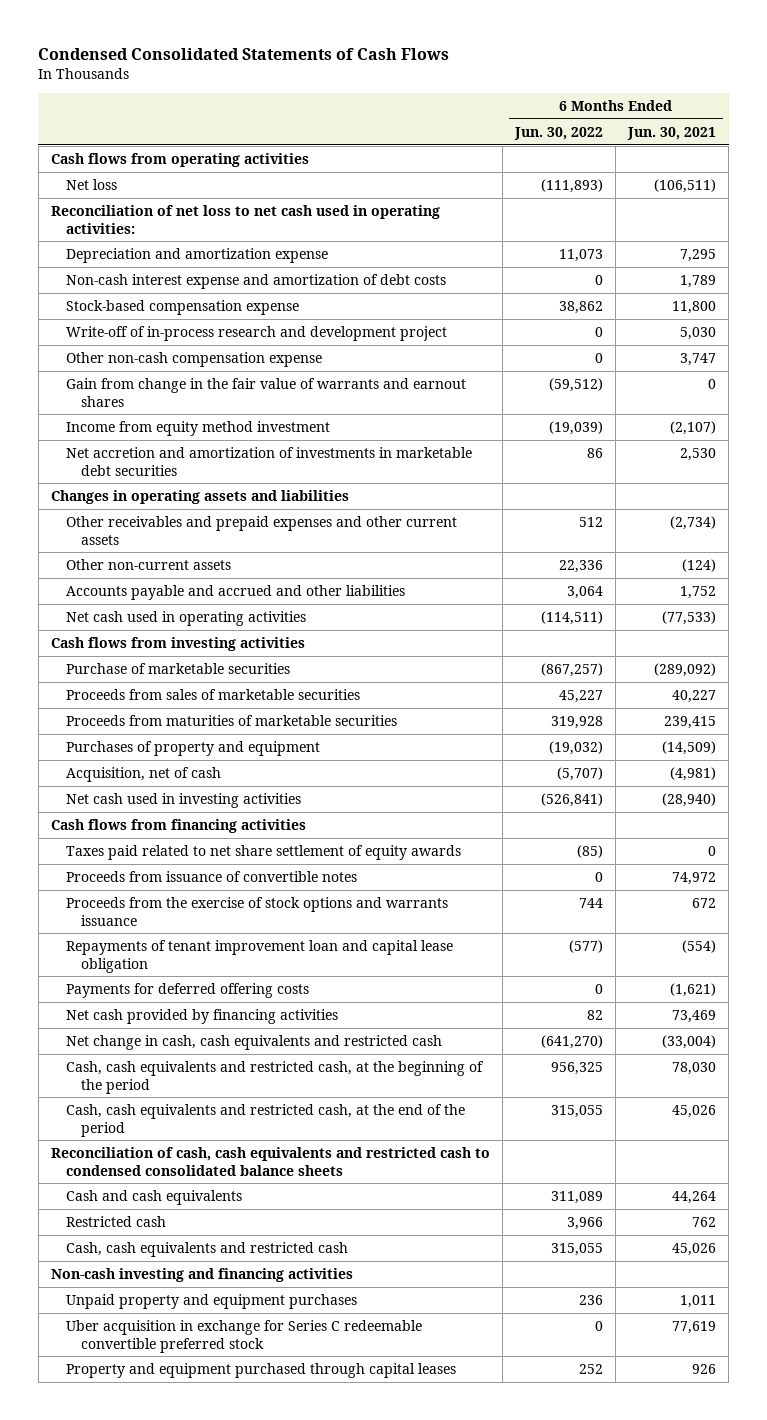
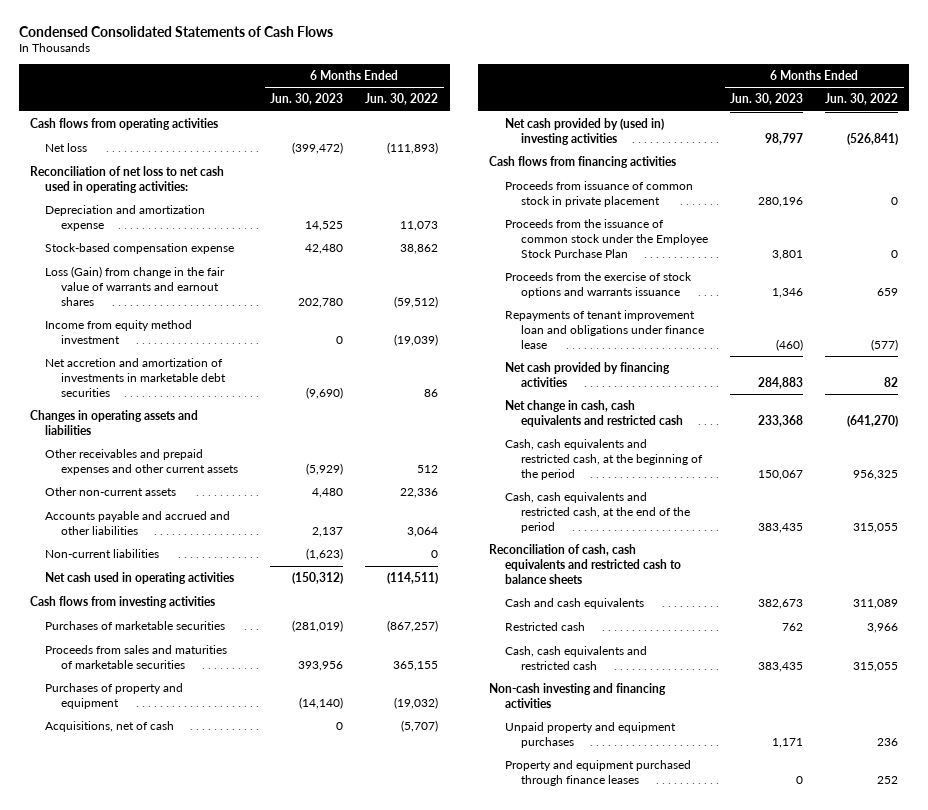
- | 6 Months Ended Jun. 30, 2022 | 6 Months Ended Jun. 30, 2021
+ | 6 Months Ended Jun. 30, 2023 | 6 Months Ended Jun. 30, 2022
- Non-cash interest expense and amortization of debt costs | 0 | 1,789
- Write-off of in-process research and development project | 0 | 5,030
- Other non-cash compensation expense | 0 | 3,747
- Gain from change in the fair value of warrants and earnout shares | (59,512) | 0
+ Loss (Gain) from change in the fair value of warrants and earnout shares | 202,780 | (59,512)
+ Non-current liabilities | (1,623) | 0
- Purchase of marketable securities | (867,257) | (289,092)
- Proceeds from sales of marketable securities | 45,227 | 40,227
- Proceeds from maturities of marketable securities | 319,928 | 239,415
+ Purchases of marketable securities | (281,019) | (867,257)
+ Proceeds from sales and maturities of marketable securities | 393,956 | 365,155
- Acquisition, net of cash | (5,707) | (4,981)
- Net cash used in investing activities | (526,841) | (28,940)
+ Acquisitions, net of cash | 0 | (5,707)
+ Net cash provided by (used in) investing activities | 98,797 | (526,841)
- Taxes paid related to net share settlement of equity awards | (85) | 0
- Proceeds from issuance of convertible notes | 0 | 74,972
- Proceeds from the exercise of stock options and warrants issuance | 744 | 672
- Repayments of tenant improvement loan and capital lease obligation | (577) | (554)
- Payments for deferred offering costs | 0 | (1,621)
+ Proceeds from issuance of common stock in private placement | 280,196 | 0
+ Proceeds from the issuance of common stock under the Employee Stock Purchase Plan | 3,801 | 0
+ Proceeds from the exercise of stock options and warrants issuance | 1,346 | 659
+ Repayments of tenant improvement loan and obligations under finance lease | (460) | (577)
- Reconciliation of cash, cash equivalents and restricted cash to condensed consolidated balance sheets
+ Reconciliation of cash, cash equivalents and restricted cash to balance sheets
- Uber acquisition in exchange for Series C redeemable convertible preferred stock | 0 | 77,619
- Property and equipment purchased through capital leases | 252 | 926
+ Property and equipment purchased through finance leases | 0 | 252

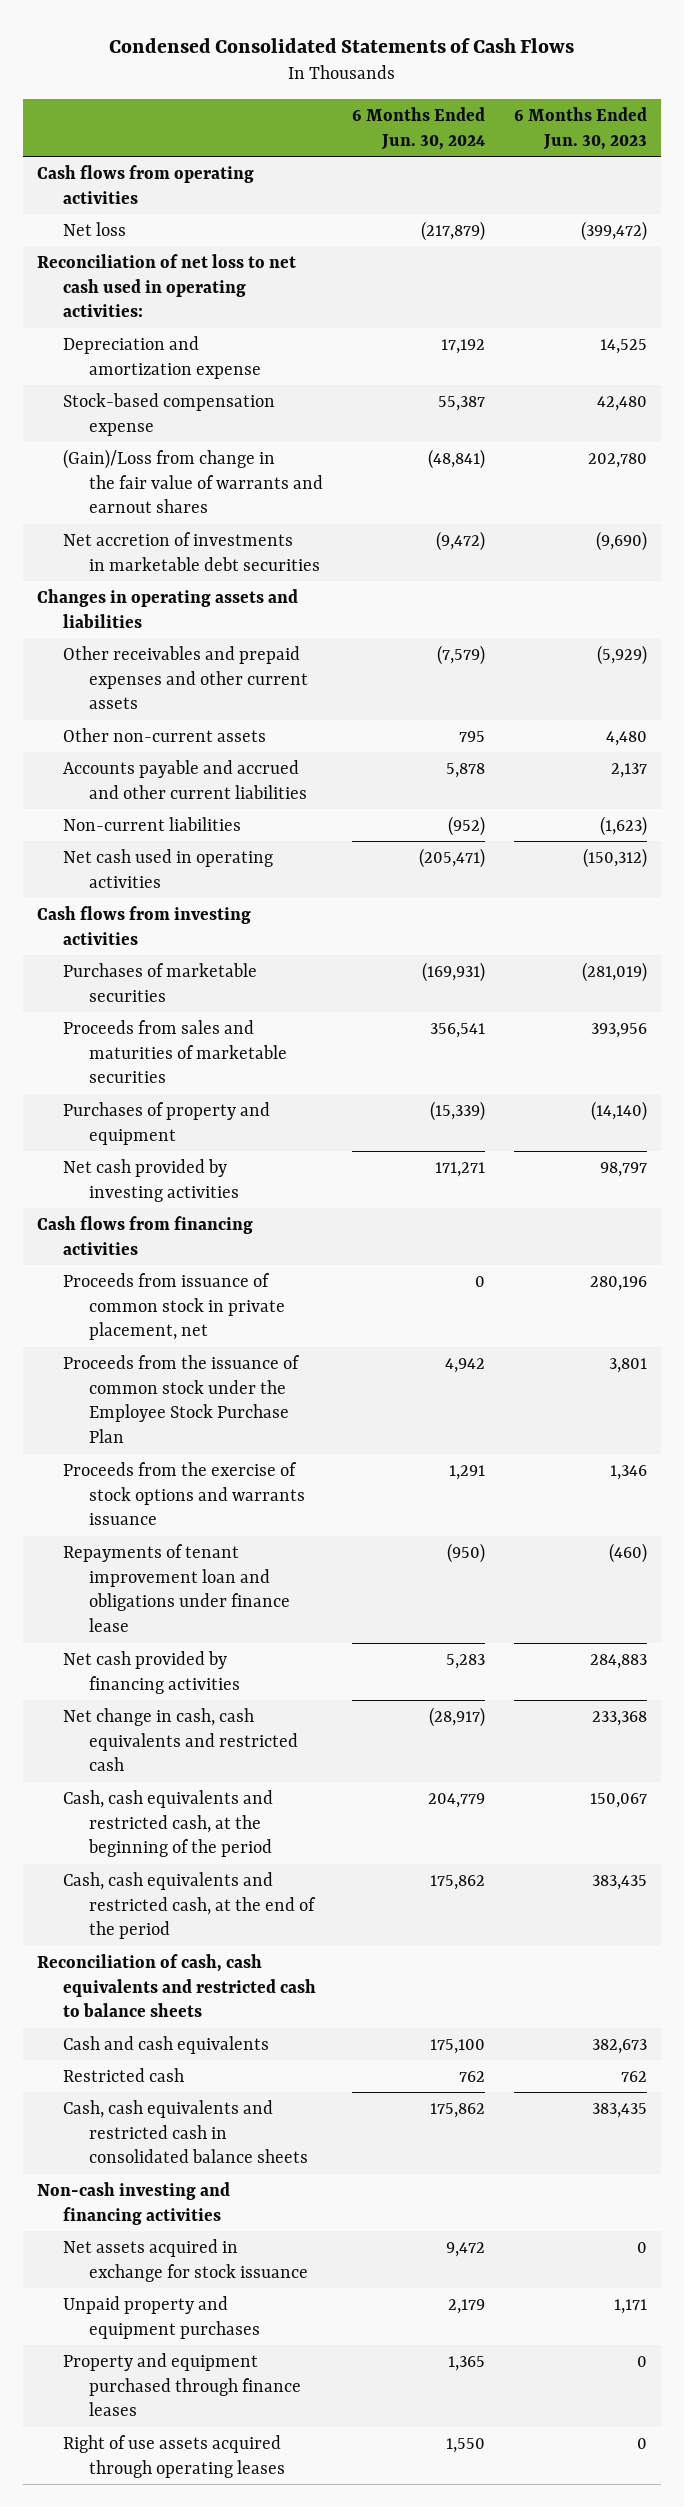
- | 6 Months Ended Jun. 30, 2023 | 6 Months Ended Jun. 30, 2022
+ | 6 Months Ended Jun. 30, 2024 | 6 Months Ended Jun. 30, 2023
- Loss (Gain) from change in the fair value of warrants and earnout shares | 202,780 | (59,512)
- Income from equity method investment | 0 | (19,039)
- Net accretion and amortization of investments in marketable debt securities | (9,690) | 86
+ (Gain)/Loss from change in the fair value of warrants and earnout shares | (48,841) | 202,780
+ Net accretion of investments in marketable debt securities | (9,472) | (9,690)
- Accounts payable and accrued and other liabilities | 2,137 | 3,064
+ Accounts payable and accrued and other current liabilities | 5,878 | 2,137
- Acquisitions, net of cash | 0 | (5,707)
- Net cash provided by (used in) investing activities | 98,797 | (526,841)
+ Net cash provided by investing activities | 171,271 | 98,797
- Proceeds from issuance of common stock in private placement | 280,196 | 0
+ Proceeds from issuance of common stock in private placement, net | 0 | 280,196
- Cash, cash equivalents and restricted cash | 383,435 | 315,055
+ Cash, cash equivalents and restricted cash in consolidated balance sheets | 175,862 | 383,435
+ Net assets acquired in exchange for stock issuance | 9,472 | 0
+ Right of use assets acquired through operating leases | 1,550 | 0

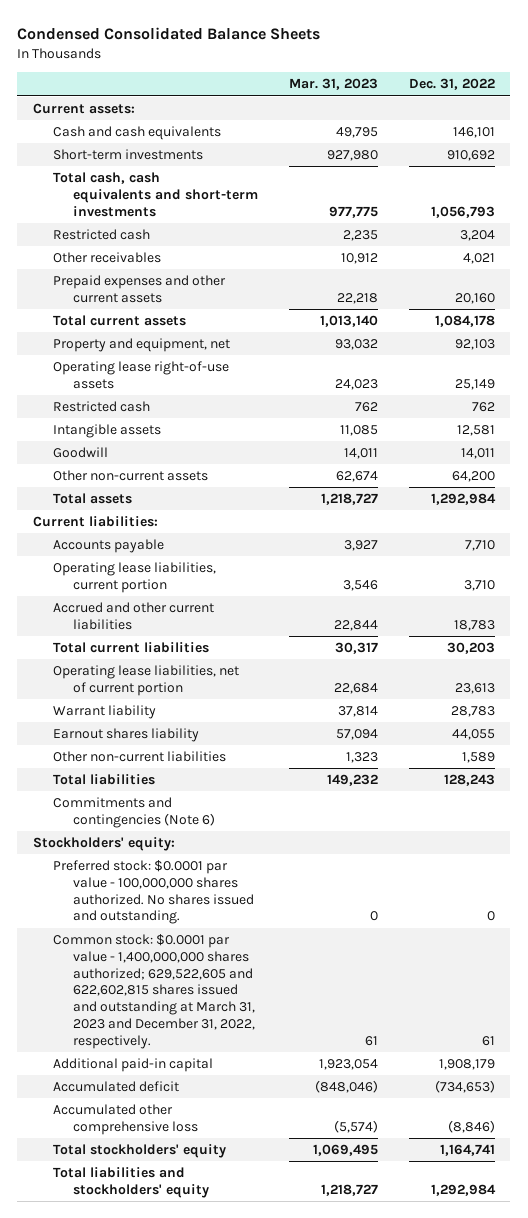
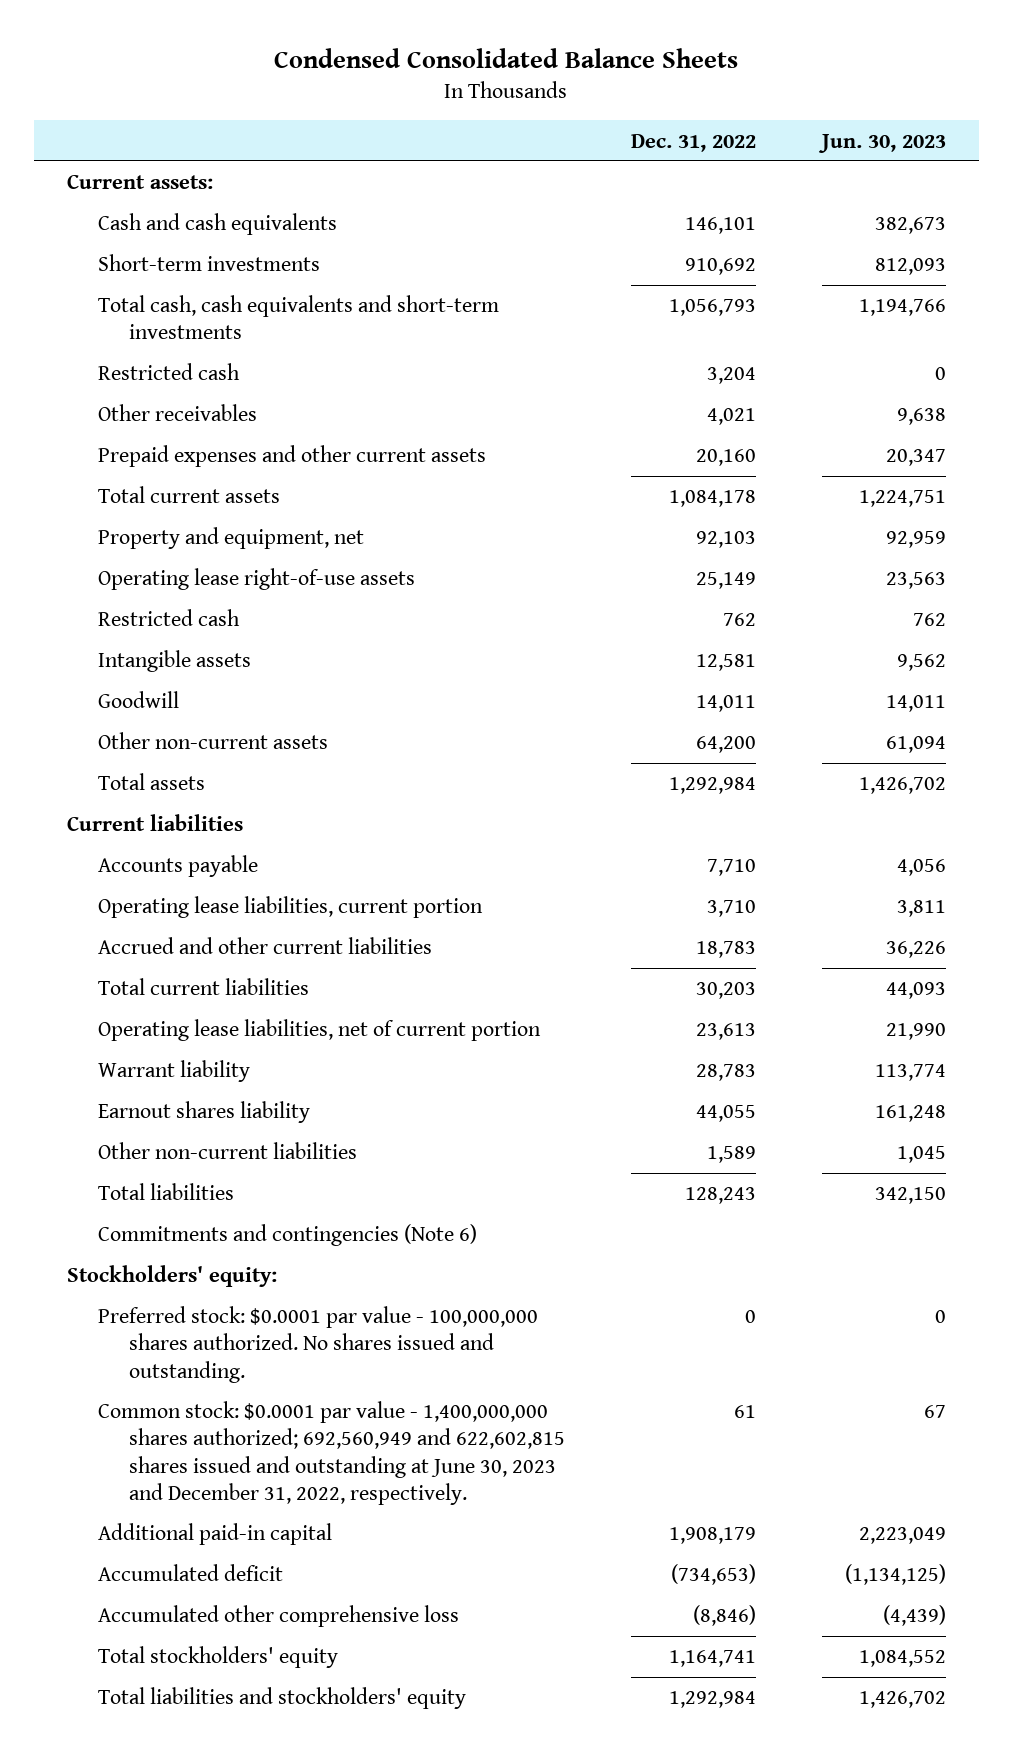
- | Mar. 31, 2023 | Dec. 31, 2022
+ | Dec. 31, 2022 | Jun. 30, 2023
- Current liabilities:
+ Current liabilities
- Common stock: $0.0001 par value - 1,400,000,000 shares authorized; 629,522,605 and 622,602,815 shares issued and outstanding at March 31, 2023 and December 31, 2022, respectively. | 61 | 61
+ Common stock: $0.0001 par value - 1,400,000,000 shares authorized; 692,560,949 and 622,602,815 shares issued and outstanding at June 30, 2023 and December 31, 2022, respectively. | 61 | 67

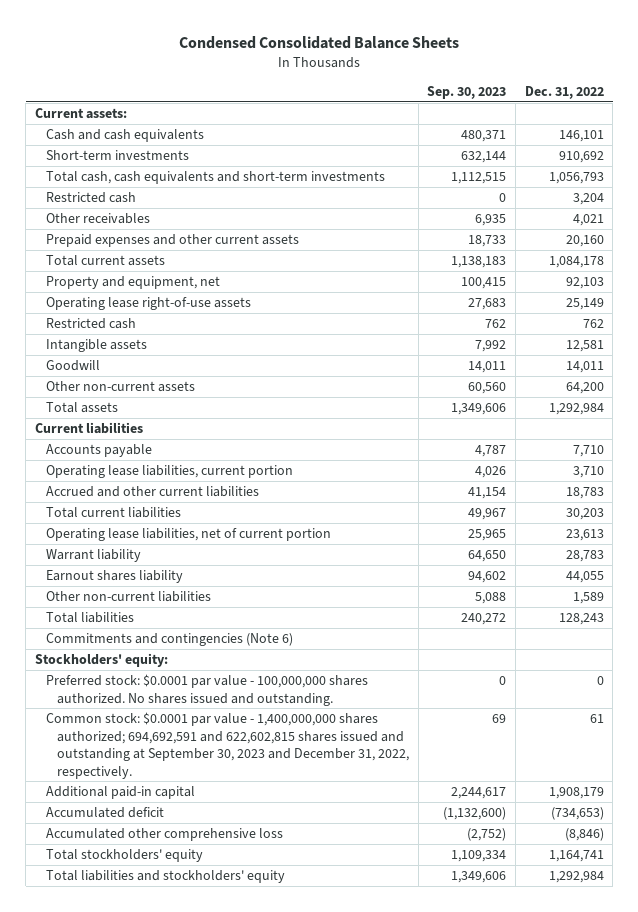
- | Dec. 31, 2022 | Jun. 30, 2023
+ | Sep. 30, 2023 | Dec. 31, 2022
- Common stock: $0.0001 par value - 1,400,000,000 shares authorized; 692,560,949 and 622,602,815 shares issued and outstanding at June 30, 2023 and December 31, 2022, respectively. | 61 | 67
+ Common stock: $0.0001 par value - 1,400,000,000 shares authorized; 694,692,591 and 622,602,815 shares issued and outstanding at September 30, 2023 and December 31, 2022, respectively. | 69 | 61

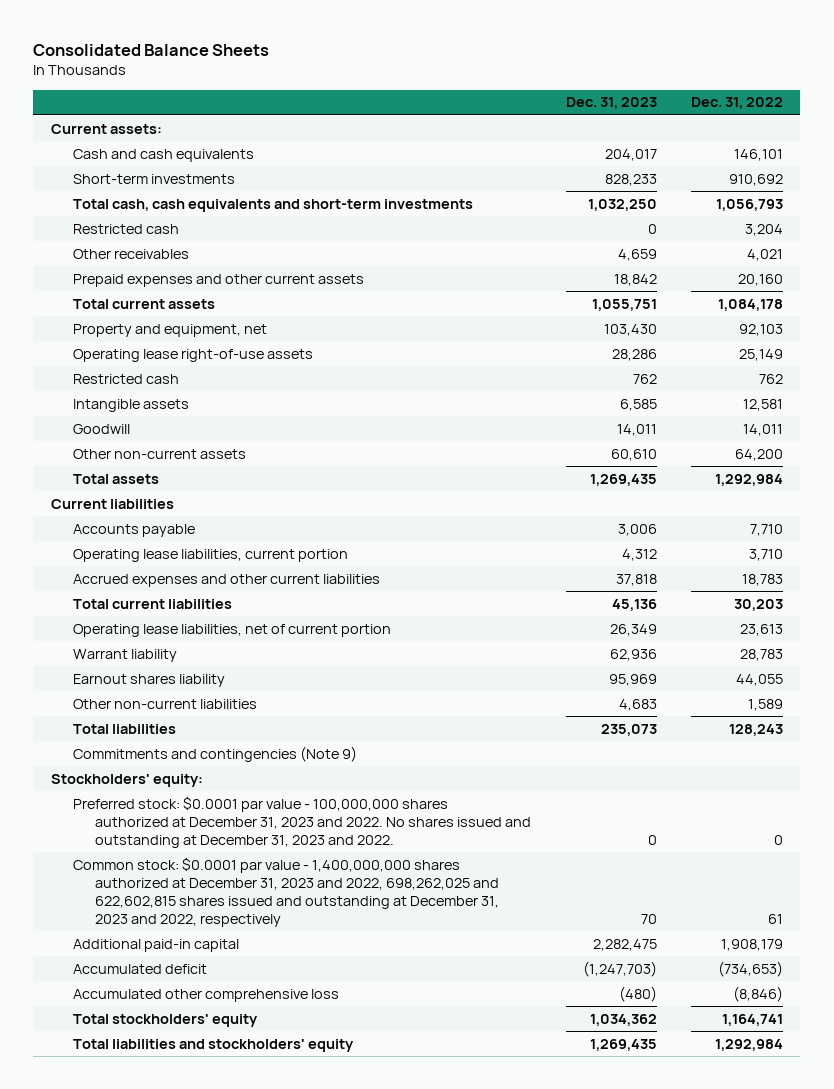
- Condensed Consolidated Balance Sheets
+ Consolidated Balance Sheets
- | Sep. 30, 2023 | Dec. 31, 2022
+ | Dec. 31, 2023 | Dec. 31, 2022
- Accrued and other current liabilities | 41,154 | 18,783
+ Accrued expenses and other current liabilities | 37,818 | 18,783
- Commitments and contingencies (Note 6)
+ Commitments and contingencies (Note 9)
- Preferred stock: $0.0001 par value - 100,000,000 shares authorized. No shares issued and outstanding. | 0 | 0
- Common stock: $0.0001 par value - 1,400,000,000 shares authorized; 694,692,591 and 622,602,815 shares issued and outstanding at September 30, 2023 and December 31, 2022, respectively. | 69 | 61
+ Preferred stock: $0.0001 par value - 100,000,000 shares authorized at December 31, 2023 and 2022. No shares issued and outstanding at December 31, 2023 and 2022. | 0 | 0
+ Common stock: $0.0001 par value - 1,400,000,000 shares authorized at December 31, 2023 and 2022, 698,262,025 and 622,602,815 shares issued and outstanding at December 31, 2023 and 2022, respectively | 70 | 61

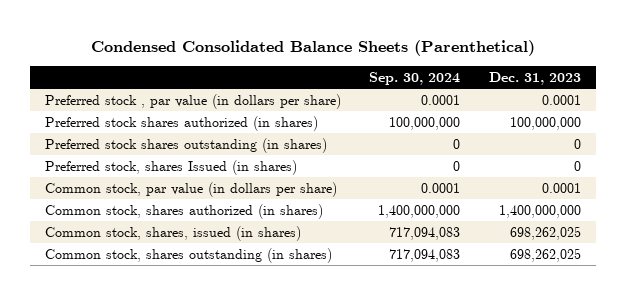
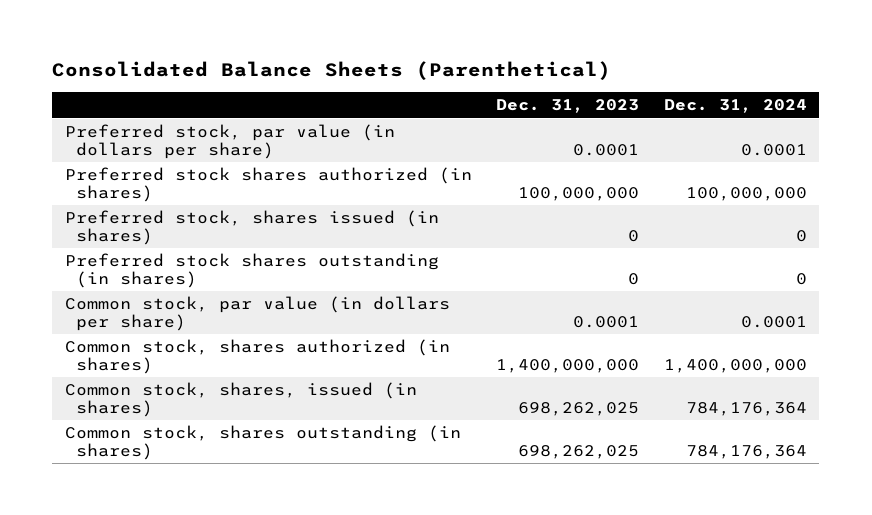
- Condensed Consolidated Balance Sheets (Parenthetical)
+ Consolidated Balance Sheets (Parenthetical)
- | Sep. 30, 2024 | Dec. 31, 2023
+ | Dec. 31, 2023 | Dec. 31, 2024
- Preferred stock , par value (in dollars per share) | 0.0001 | 0.0001
+ Preferred stock, par value (in dollars per share) | 0.0001 | 0.0001
+ Preferred stock, shares issued (in shares) | 0 | 0
- Preferred stock, shares Issued (in shares) | 0 | 0

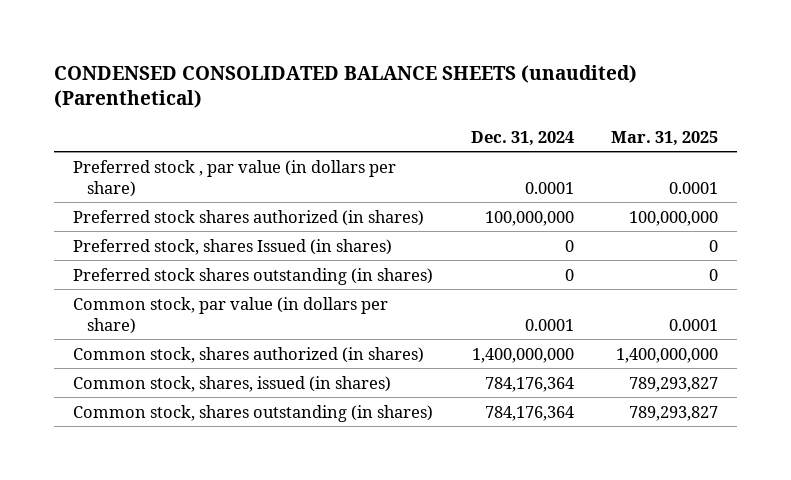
- Consolidated Balance Sheets (Parenthetical)
+ CONDENSED CONSOLIDATED BALANCE SHEETS (unaudited) (Parenthetical)
- | Dec. 31, 2023 | Dec. 31, 2024
+ | Dec. 31, 2024 | Mar. 31, 2025
- Preferred stock, par value (in dollars per share) | 0.0001 | 0.0001
+ Preferred stock , par value (in dollars per share) | 0.0001 | 0.0001
- Preferred stock, shares issued (in shares) | 0 | 0
+ Preferred stock, shares Issued (in shares) | 0 | 0

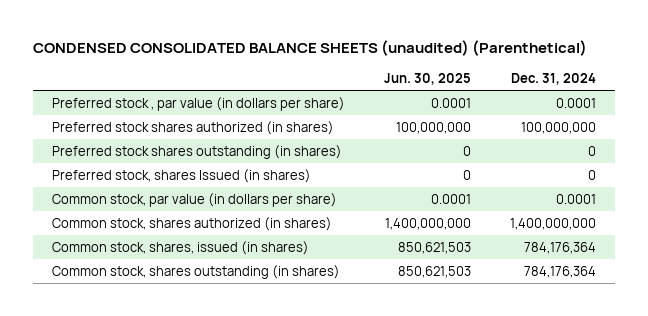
- | Dec. 31, 2024 | Mar. 31, 2025
+ | Jun. 30, 2025 | Dec. 31, 2024
moved down: Preferred stock, shares Issued (in shares) | 0 | 0

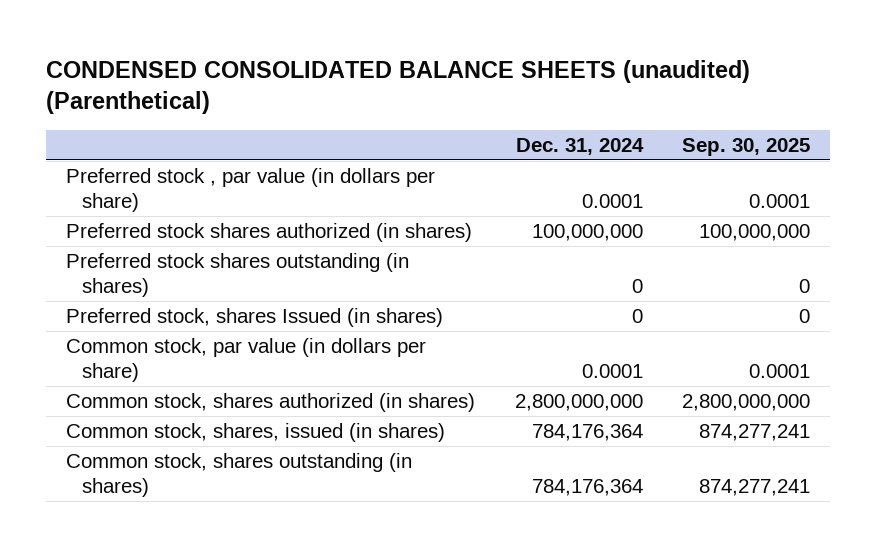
- | Jun. 30, 2025 | Dec. 31, 2024
+ | Dec. 31, 2024 | Sep. 30, 2025
- Common stock, shares authorized (in shares) | 1,400,000,000 | 1,400,000,000
+ Common stock, shares authorized (in shares) | 2,800,000,000 | 2,800,000,000

